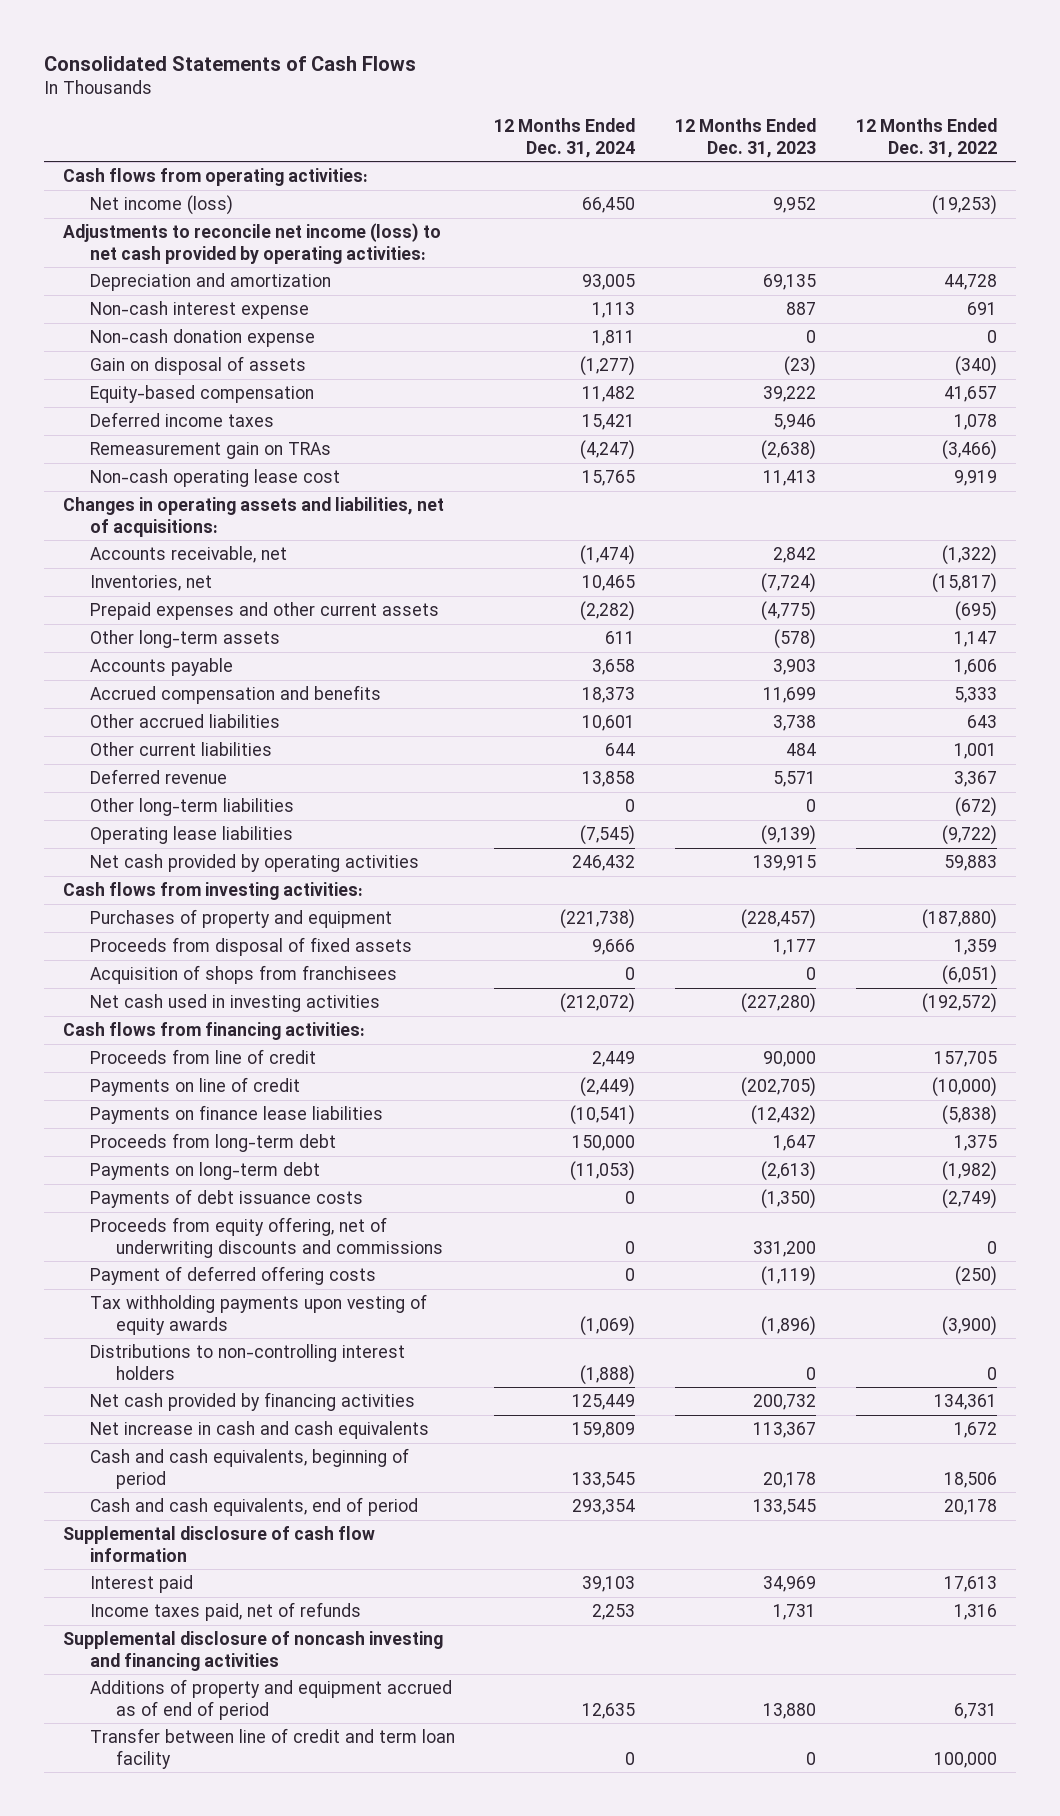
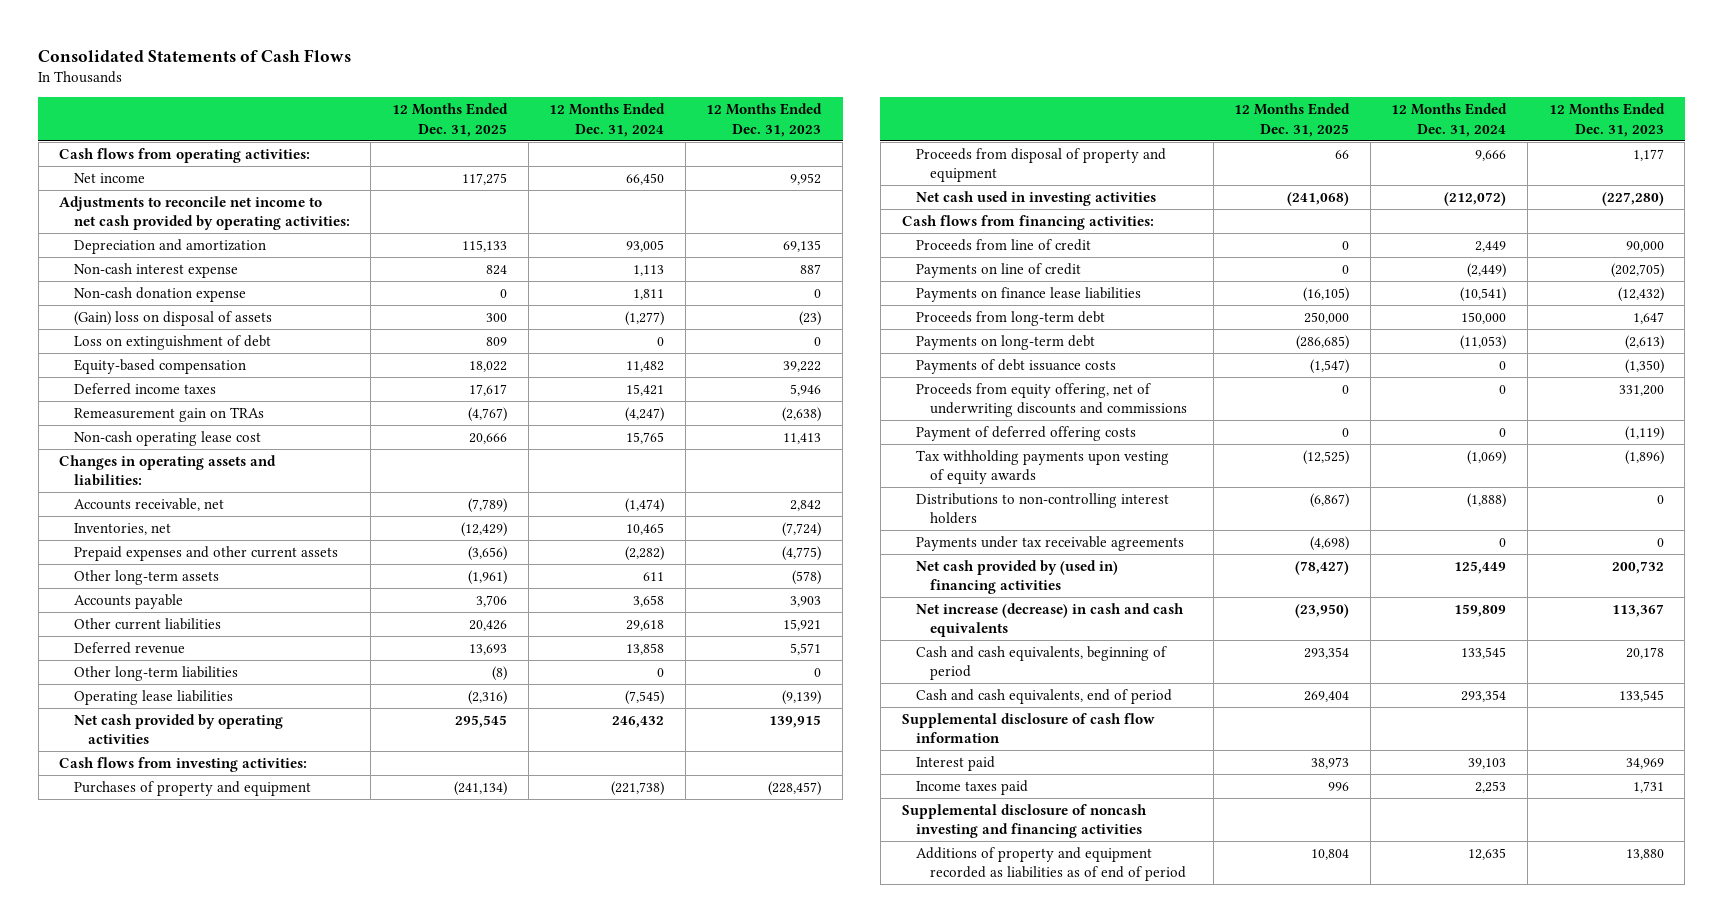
- | 12 Months Ended Dec. 31, 2024 | 12 Months Ended Dec. 31, 2023 | 12 Months Ended Dec. 31, 2022
+ | 12 Months Ended Dec. 31, 2025 | 12 Months Ended Dec. 31, 2024 | 12 Months Ended Dec. 31, 2023
- Net income (loss) | 66,450 | 9,952 | (19,253)
- Adjustments to reconcile net income (loss) to net cash provided by operating activities:
+ Net income | 117,275 | 66,450 | 9,952
+ Adjustments to reconcile net income to net cash provided by operating activities:
- Gain on disposal of assets | (1,277) | (23) | (340)
+ (Gain) loss on disposal of assets | 300 | (1,277) | (23)
+ Loss on extinguishment of debt | 809 | 0 | 0
- Changes in operating assets and liabilities, net of acquisitions:
+ Changes in operating assets and liabilities:
- Accrued compensation and benefits | 18,373 | 11,699 | 5,333
- Other accrued liabilities | 10,601 | 3,738 | 643
- Other current liabilities | 644 | 484 | 1,001
+ Other current liabilities | 20,426 | 29,618 | 15,921
- Proceeds from disposal of fixed assets | 9,666 | 1,177 | 1,359
- Acquisition of shops from franchisees | 0 | 0 | (6,051)
+ Proceeds from disposal of property and equipment | 66 | 9,666 | 1,177
- Net cash provided by financing activities | 125,449 | 200,732 | 134,361
- Net increase in cash and cash equivalents | 159,809 | 113,367 | 1,672
+ Payments under tax receivable agreements | (4,698) | 0 | 0
+ Net cash provided by (used in) financing activities | (78,427) | 125,449 | 200,732
+ Net increase (decrease) in cash and cash equivalents | (23,950) | 159,809 | 113,367
- Income taxes paid, net of refunds | 2,253 | 1,731 | 1,316
+ Income taxes paid | 996 | 2,253 | 1,731
- Additions of property and equipment accrued as of end of period | 12,635 | 13,880 | 6,731
- Transfer between line of credit and term loan facility | 0 | 0 | 100,000
+ Additions of property and equipment recorded as liabilities as of end of period | 10,804 | 12,635 | 13,880

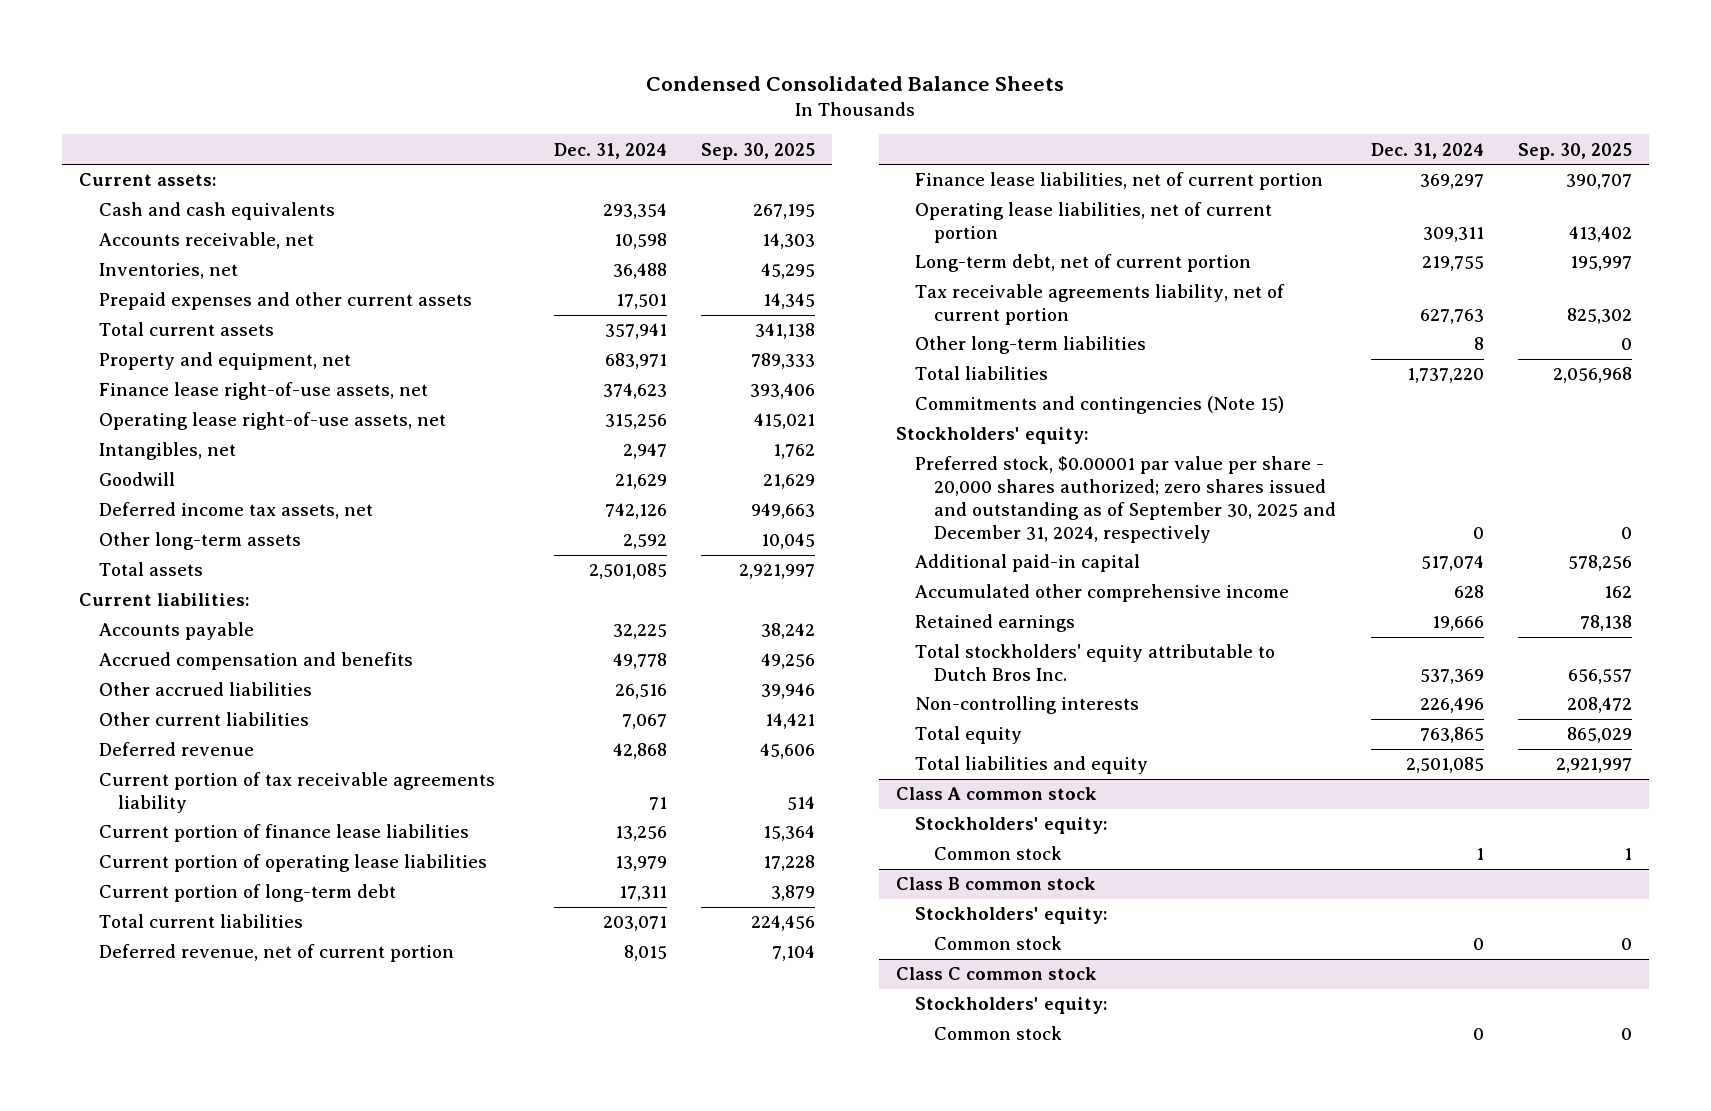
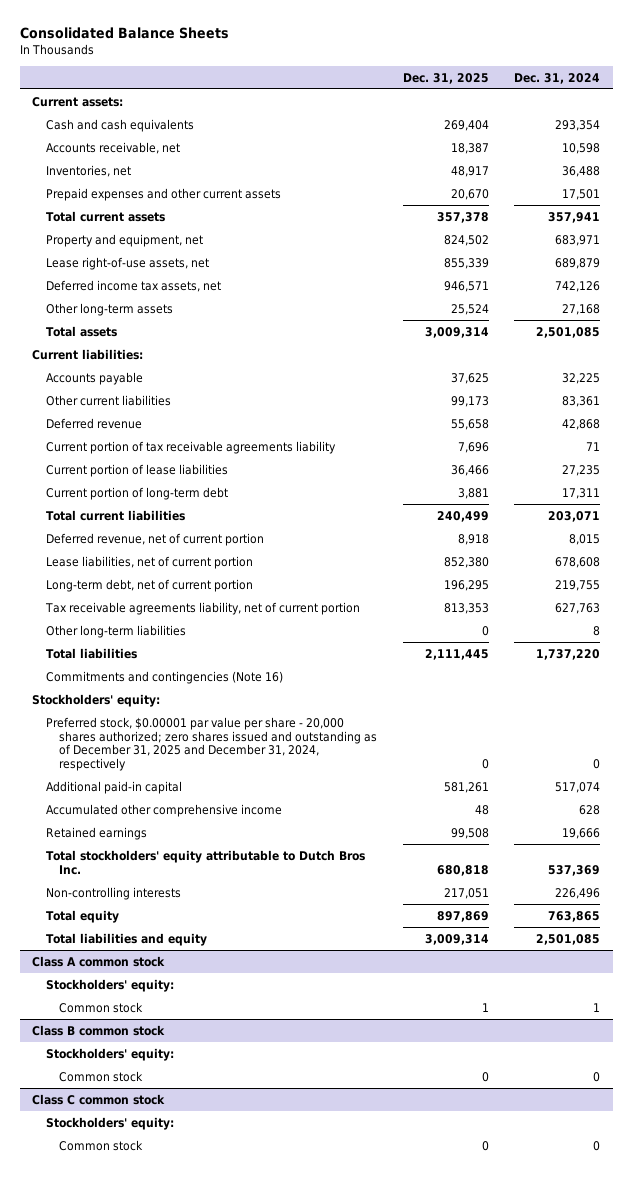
- Condensed Consolidated Balance Sheets
+ Consolidated Balance Sheets
- | Dec. 31, 2024 | Sep. 30, 2025
+ | Dec. 31, 2025 | Dec. 31, 2024
- Finance lease right-of-use assets, net | 374,623 | 393,406
- Operating lease right-of-use assets, net | 315,256 | 415,021
- Intangibles, net | 2,947 | 1,762
- Goodwill | 21,629 | 21,629
+ Lease right-of-use assets, net | 855,339 | 689,879
- Other long-term assets | 2,592 | 10,045
+ Other long-term assets | 25,524 | 27,168
- Accrued compensation and benefits | 49,778 | 49,256
- Other accrued liabilities | 26,516 | 39,946
- Other current liabilities | 7,067 | 14,421
+ Other current liabilities | 99,173 | 83,361
- Current portion of finance lease liabilities | 13,256 | 15,364
- Current portion of operating lease liabilities | 13,979 | 17,228
+ Current portion of lease liabilities | 36,466 | 27,235
- Finance lease liabilities, net of current portion | 369,297 | 390,707
- Operating lease liabilities, net of current portion | 309,311 | 413,402
+ Lease liabilities, net of current portion | 852,380 | 678,608
- Commitments and contingencies (Note 15)
+ Commitments and contingencies (Note 16)
- Preferred stock, $0.00001 par value per share - 20,000 shares authorized; zero shares issued and outstanding as of September 30, 2025 and December 31, 2024, respectively | 0 | 0
+ Preferred stock, $0.00001 par value per share - 20,000 shares authorized; zero shares issued and outstanding as of December 31, 2025 and December 31, 2024, respectively | 0 | 0

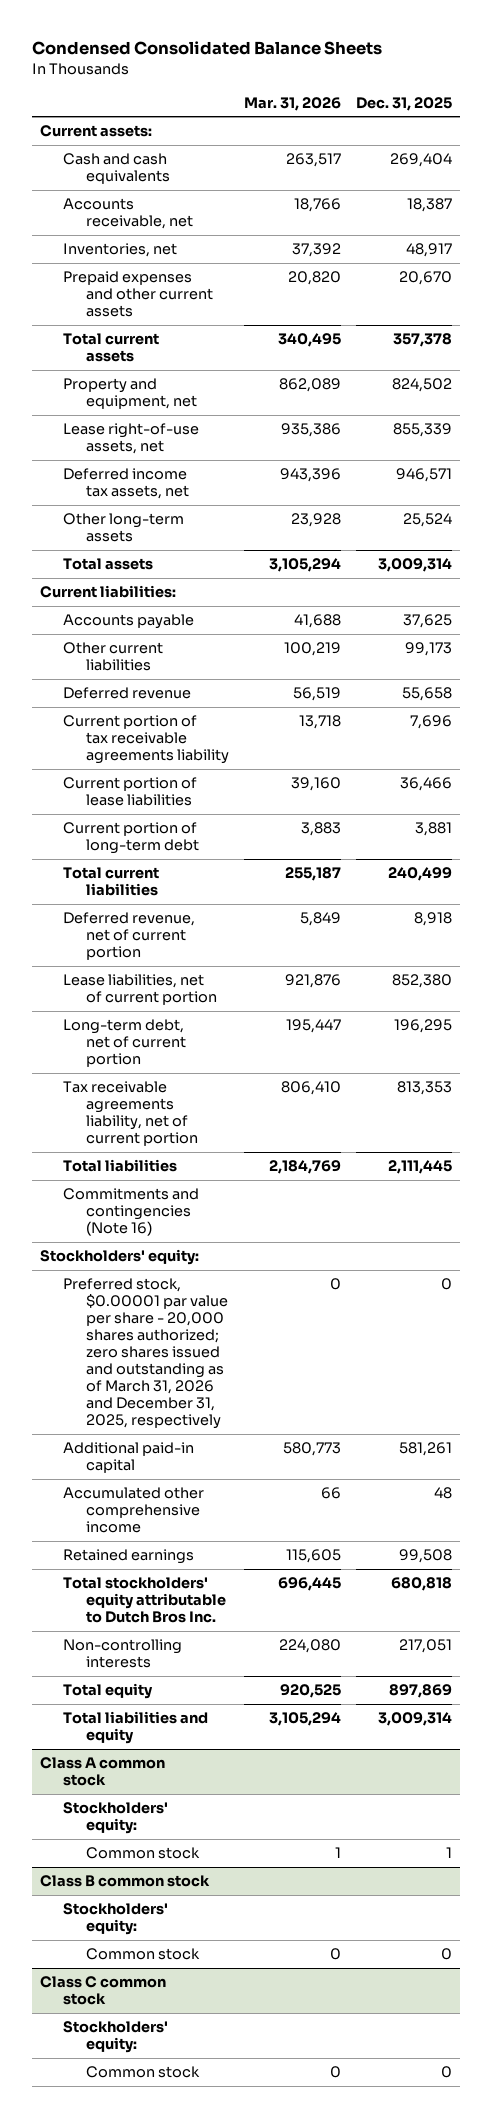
- Consolidated Balance Sheets
+ Condensed Consolidated Balance Sheets
- | Dec. 31, 2025 | Dec. 31, 2024
+ | Mar. 31, 2026 | Dec. 31, 2025
- Other long-term liabilities | 0 | 8
- Preferred stock, $0.00001 par value per share - 20,000 shares authorized; zero shares issued and outstanding as of December 31, 2025 and December 31, 2024, respectively | 0 | 0
+ Preferred stock, $0.00001 par value per share - 20,000 shares authorized; zero shares issued and outstanding as of March 31, 2026 and December 31, 2025, respectively | 0 | 0

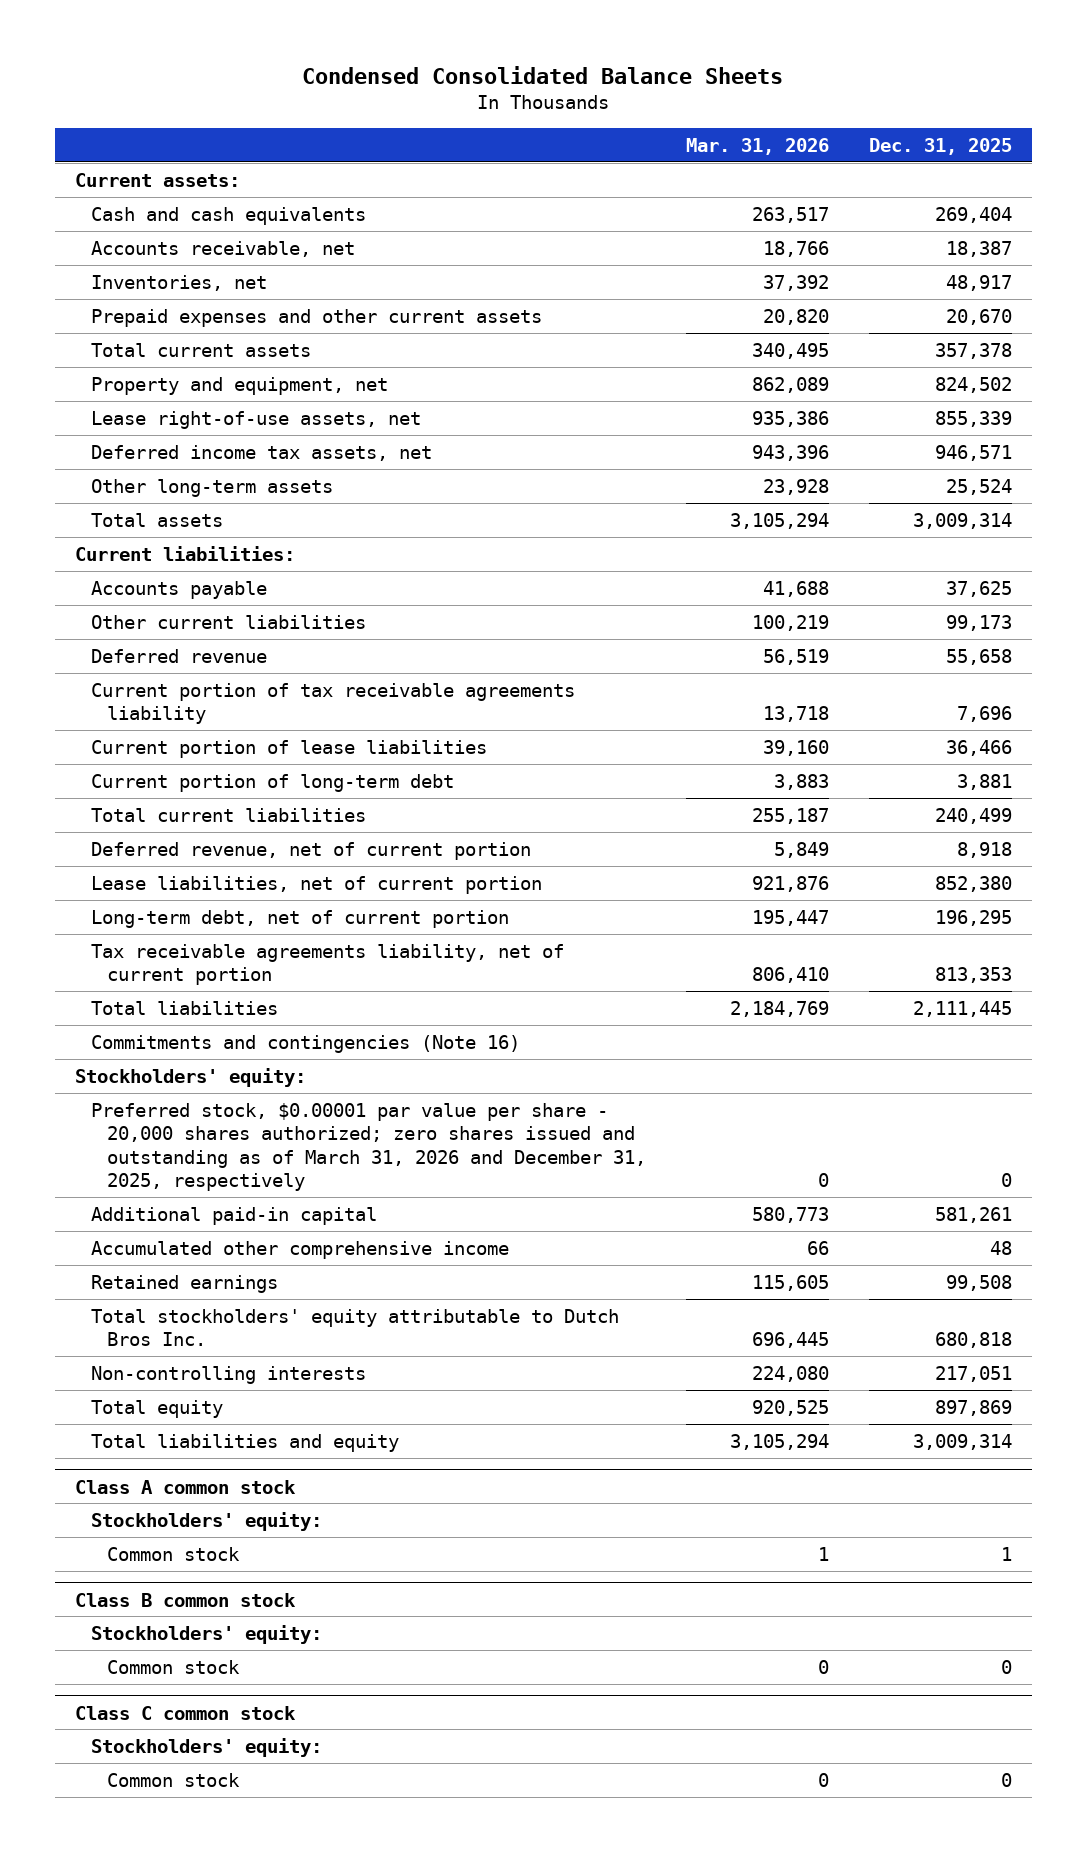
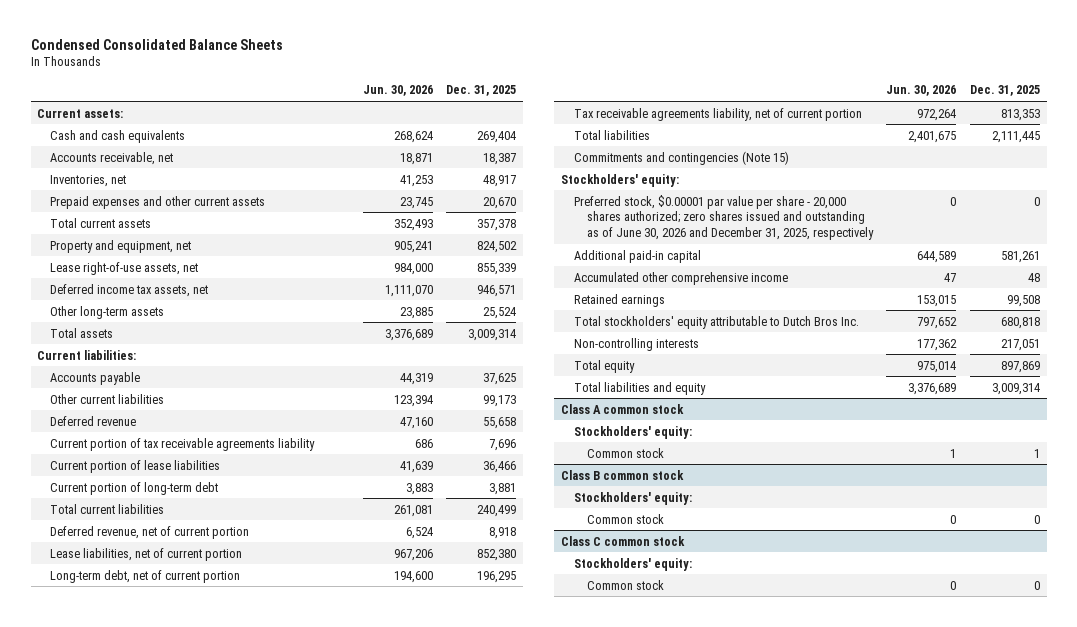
- | Mar. 31, 2026 | Dec. 31, 2025
+ | Jun. 30, 2026 | Dec. 31, 2025
- Commitments and contingencies (Note 16)
+ Commitments and contingencies (Note 15)
- Preferred stock, $0.00001 par value per share - 20,000 shares authorized; zero shares issued and outstanding as of March 31, 2026 and December 31, 2025, respectively | 0 | 0
+ Preferred stock, $0.00001 par value per share - 20,000 shares authorized; zero shares issued and outstanding as of June 30, 2026 and December 31, 2025, respectively | 0 | 0

